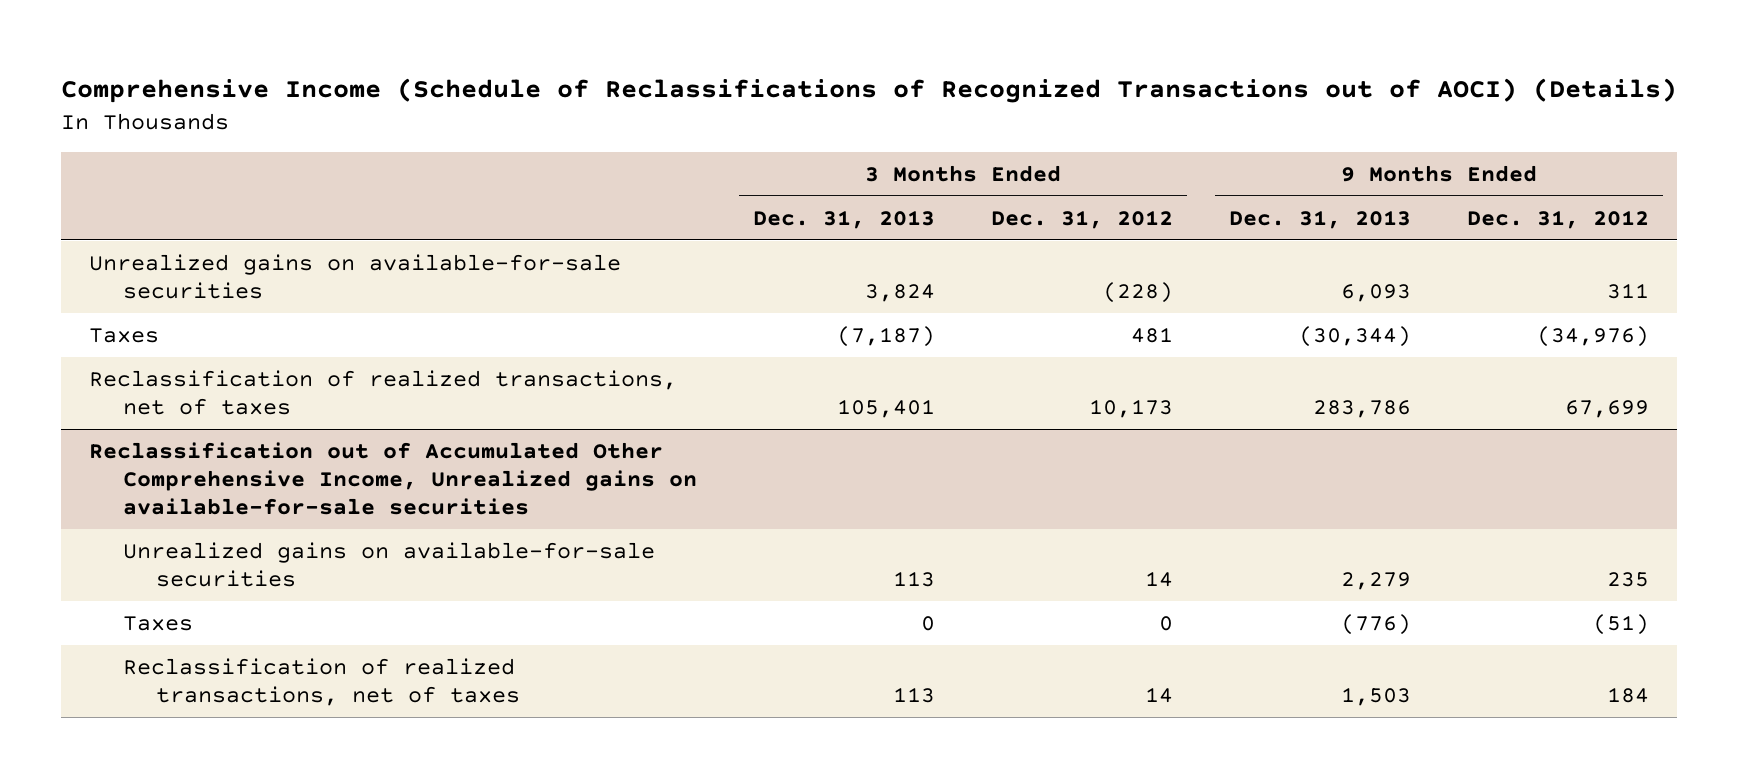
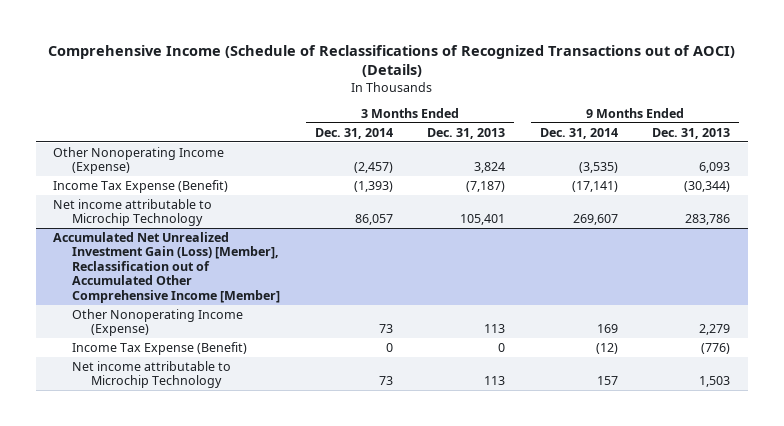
- | 3 Months Ended Dec. 31, 2013 | 3 Months Ended Dec. 31, 2012 | 9 Months Ended Dec. 31, 2013 | 9 Months Ended Dec. 31, 2012
+ | 3 Months Ended Dec. 31, 2014 | 3 Months Ended Dec. 31, 2013 | 9 Months Ended Dec. 31, 2014 | 9 Months Ended Dec. 31, 2013
- Unrealized gains on available-for-sale securities | 3,824 | (228) | 6,093 | 311
- Taxes | (7,187) | 481 | (30,344) | (34,976)
- Reclassification of realized transactions, net of taxes | 105,401 | 10,173 | 283,786 | 67,699
- Reclassification out of Accumulated Other Comprehensive Income, Unrealized gains on available-for-sale securities
- Unrealized gains on available-for-sale securities | 113 | 14 | 2,279 | 235
- Taxes | 0 | 0 | (776) | (51)
- Reclassification of realized transactions, net of taxes | 113 | 14 | 1,503 | 184
+ Other Nonoperating Income (Expense) | (2,457) | 3,824 | (3,535) | 6,093
+ Income Tax Expense (Benefit) | (1,393) | (7,187) | (17,141) | (30,344)
+ Net income attributable to Microchip Technology | 86,057 | 105,401 | 269,607 | 283,786
+ Accumulated Net Unrealized Investment Gain (Loss) [Member], Reclassification out of Accumulated Other Comprehensive Income [Member]
+ Other Nonoperating Income (Expense) | 73 | 113 | 169 | 2,279
+ Income Tax Expense (Benefit) | 0 | 0 | (12) | (776)
+ Net income attributable to Microchip Technology | 73 | 113 | 157 | 1,503

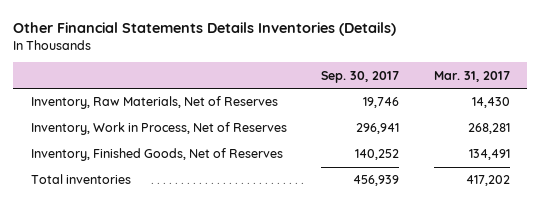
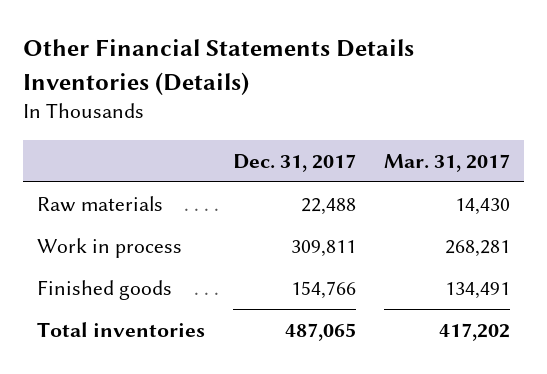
- | Sep. 30, 2017 | Mar. 31, 2017
+ | Dec. 31, 2017 | Mar. 31, 2017
- Inventory, Raw Materials, Net of Reserves | 19,746 | 14,430
- Inventory, Work in Process, Net of Reserves | 296,941 | 268,281
- Inventory, Finished Goods, Net of Reserves | 140,252 | 134,491
+ Raw materials | 22,488 | 14,430
+ Work in process | 309,811 | 268,281
+ Finished goods | 154,766 | 134,491

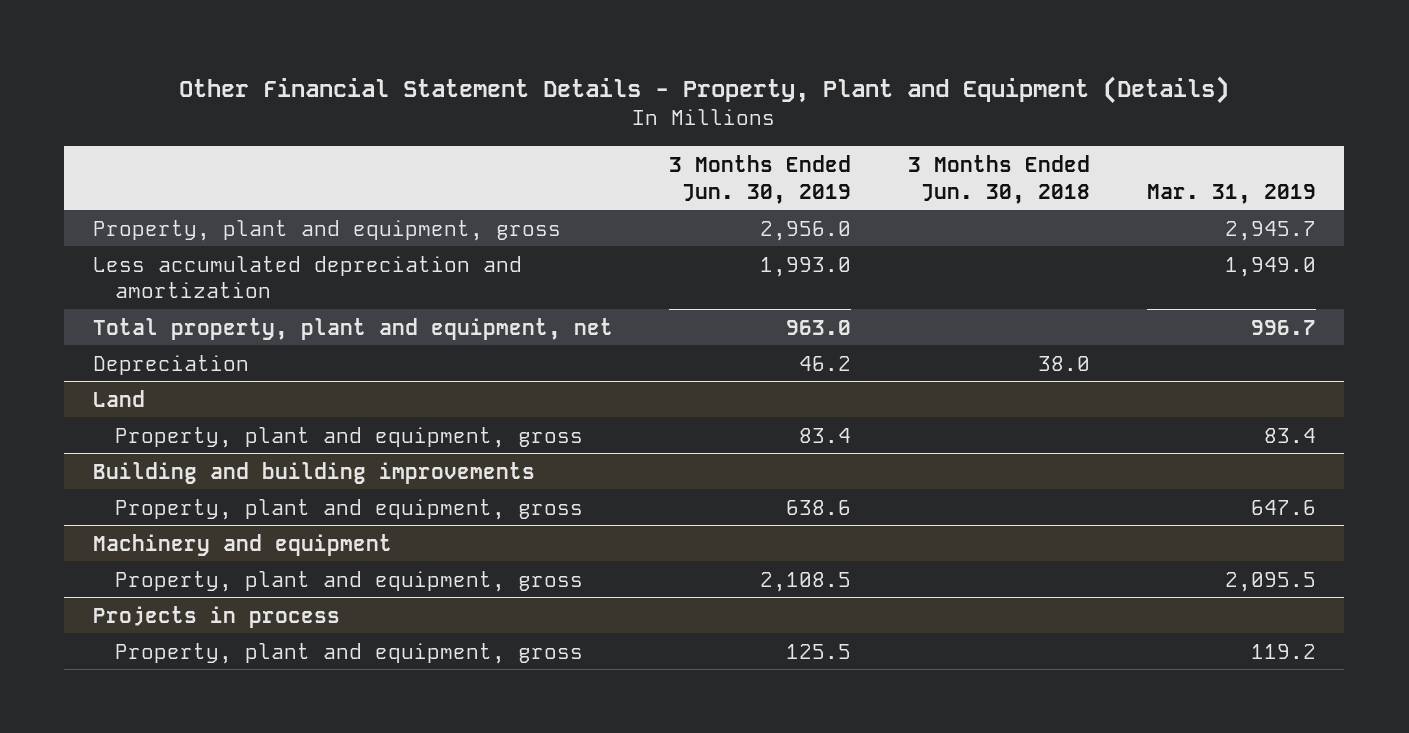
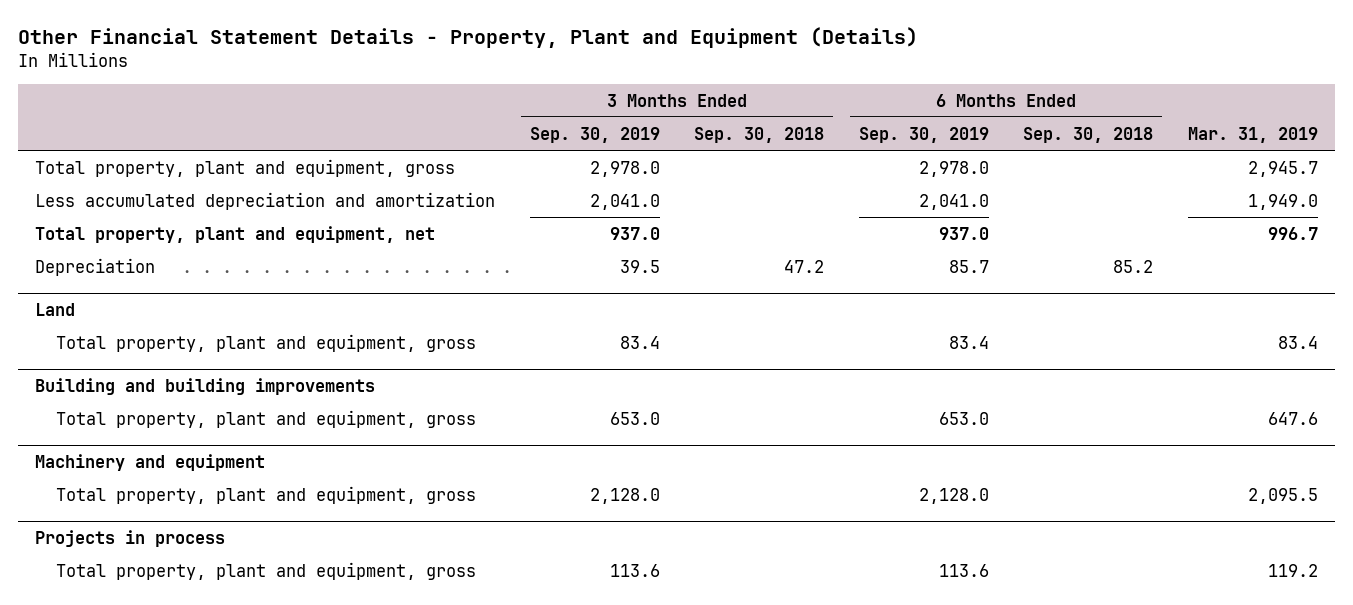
- | 3 Months Ended Jun. 30, 2019 | 3 Months Ended Jun. 30, 2018 | Mar. 31, 2019
+ | 3 Months Ended Sep. 30, 2019 | 3 Months Ended Sep. 30, 2018 | 6 Months Ended Sep. 30, 2019 | 6 Months Ended Sep. 30, 2018 | Mar. 31, 2019
- Property, plant and equipment, gross | 2,956.0 | | 2,945.7
+ Total property, plant and equipment, gross | 2,978.0 | | 2,978.0 | | 2,945.7
@ Land
- Property, plant and equipment, gross | 83.4 | | 83.4
+ Total property, plant and equipment, gross | 83.4 | | 83.4 | | 83.4
@ Building and building improvements
- Property, plant and equipment, gross | 638.6 | | 647.6
+ Total property, plant and equipment, gross | 653.0 | | 653.0 | | 647.6
@ Machinery and equipment
- Property, plant and equipment, gross | 2,108.5 | | 2,095.5
+ Total property, plant and equipment, gross | 2,128.0 | | 2,128.0 | | 2,095.5
@ Projects in process
- Property, plant and equipment, gross | 125.5 | | 119.2
+ Total property, plant and equipment, gross | 113.6 | | 113.6 | | 119.2

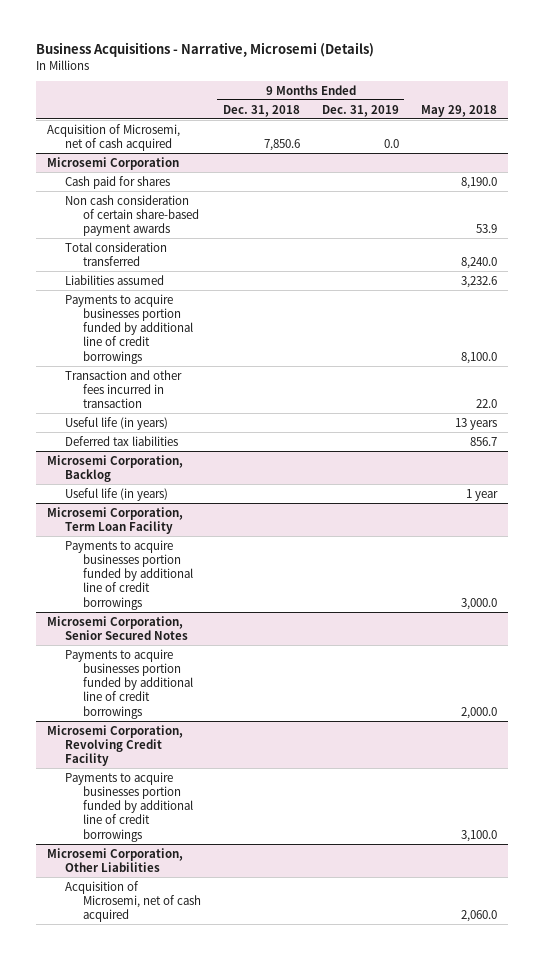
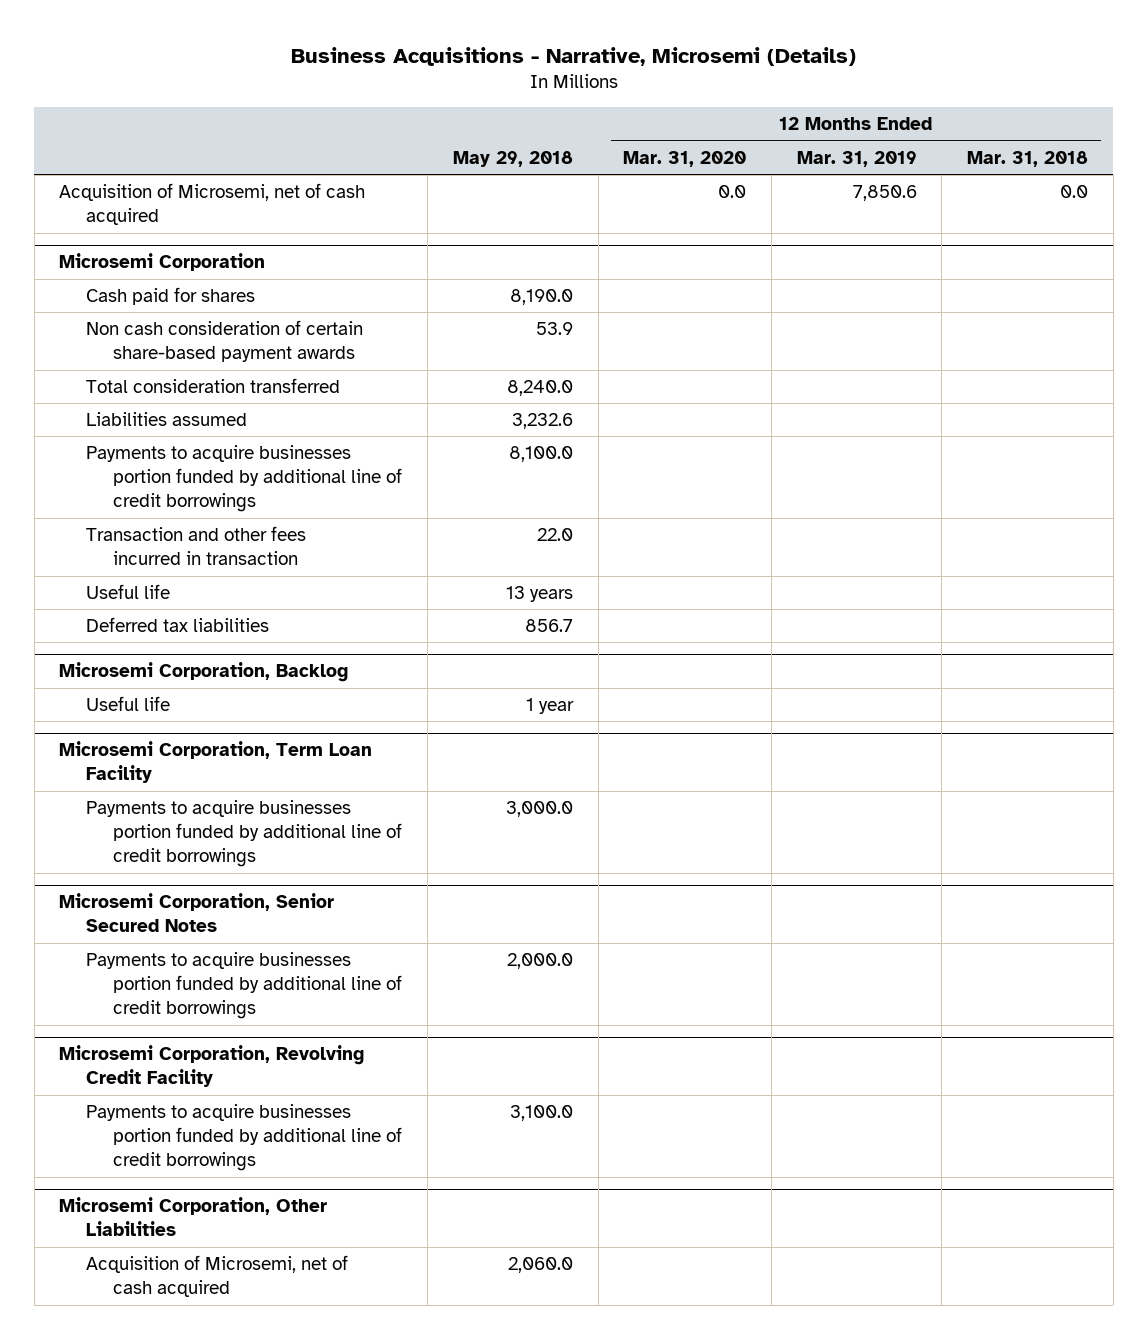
- | 9 Months Ended Dec. 31, 2018 | 9 Months Ended Dec. 31, 2019 | May 29, 2018
+ | May 29, 2018 | 12 Months Ended Mar. 31, 2020 | 12 Months Ended Mar. 31, 2019 | 12 Months Ended Mar. 31, 2018
@ Microsemi Corporation
- Useful life (in years) | | | 13 years
+ Useful life | 13 years | | |
@ Microsemi Corporation, Backlog
- Useful life (in years) | | | 1 year
+ Useful life | 1 year | | |

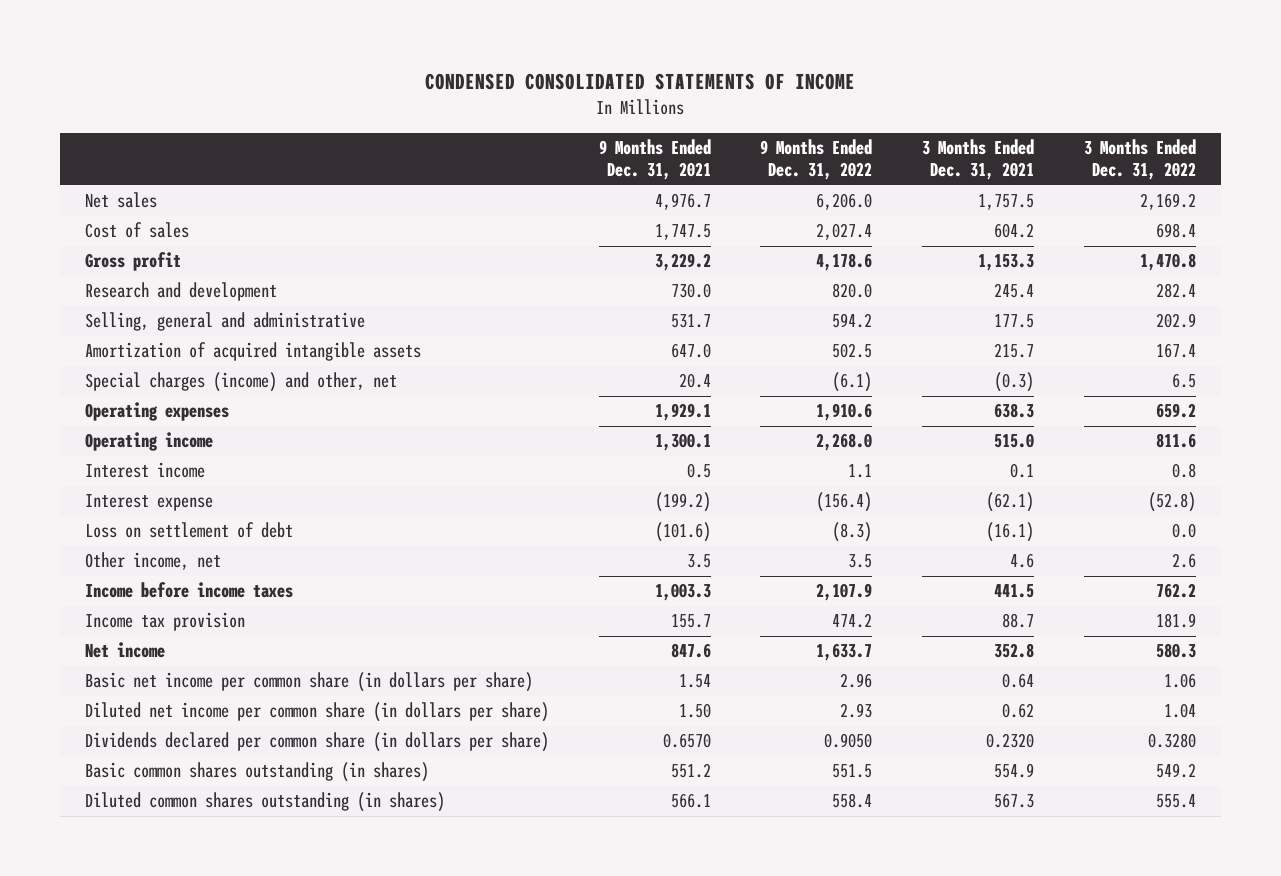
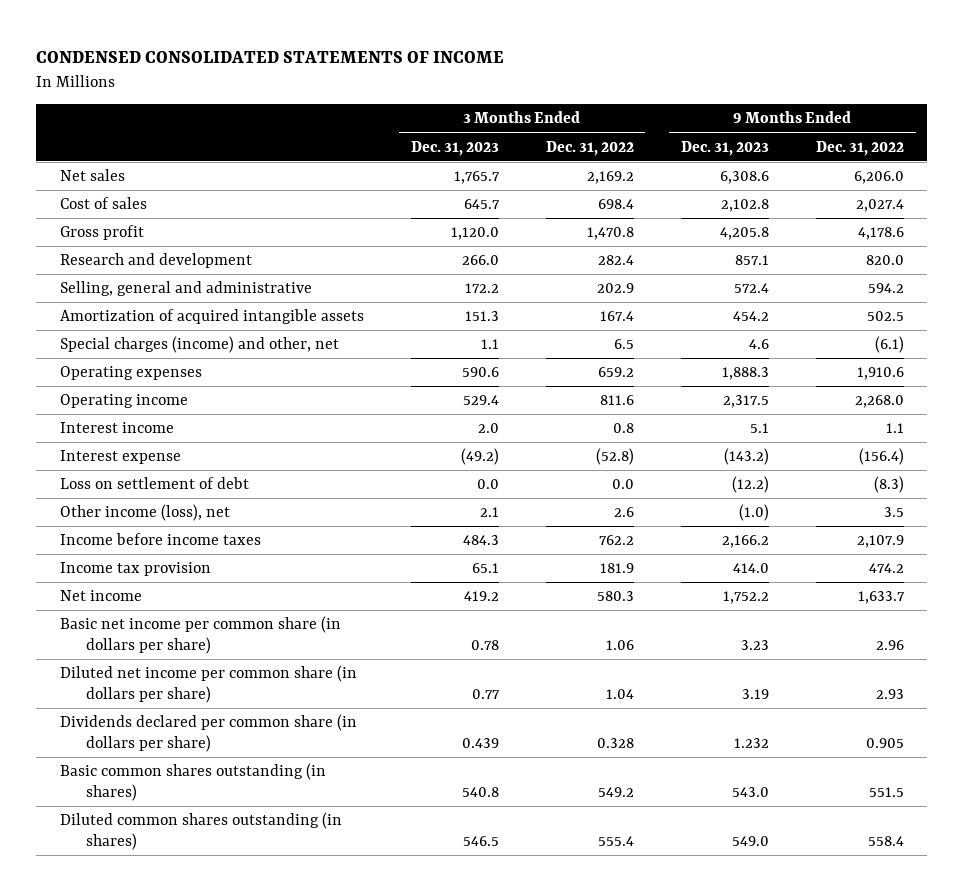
- | 9 Months Ended Dec. 31, 2021 | 9 Months Ended Dec. 31, 2022 | 3 Months Ended Dec. 31, 2021 | 3 Months Ended Dec. 31, 2022
+ | 3 Months Ended Dec. 31, 2023 | 3 Months Ended Dec. 31, 2022 | 9 Months Ended Dec. 31, 2023 | 9 Months Ended Dec. 31, 2022
- Other income, net | 3.5 | 3.5 | 4.6 | 2.6
+ Other income (loss), net | 2.1 | 2.6 | (1.0) | 3.5
- Dividends declared per common share (in dollars per share) | 0.6570 | 0.9050 | 0.2320 | 0.3280
+ Dividends declared per common share (in dollars per share) | 0.439 | 0.328 | 1.232 | 0.905

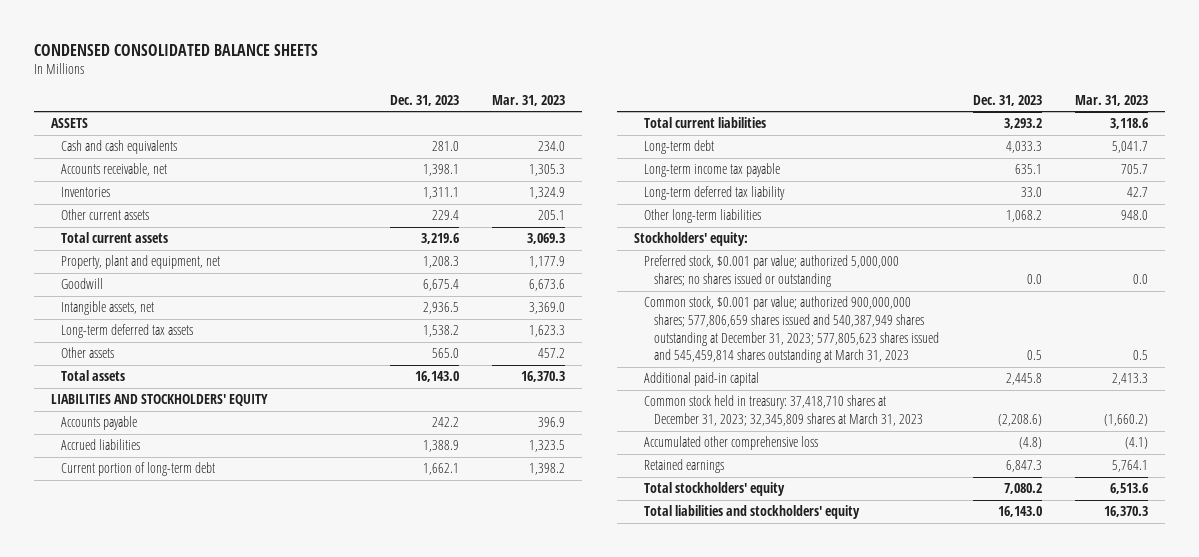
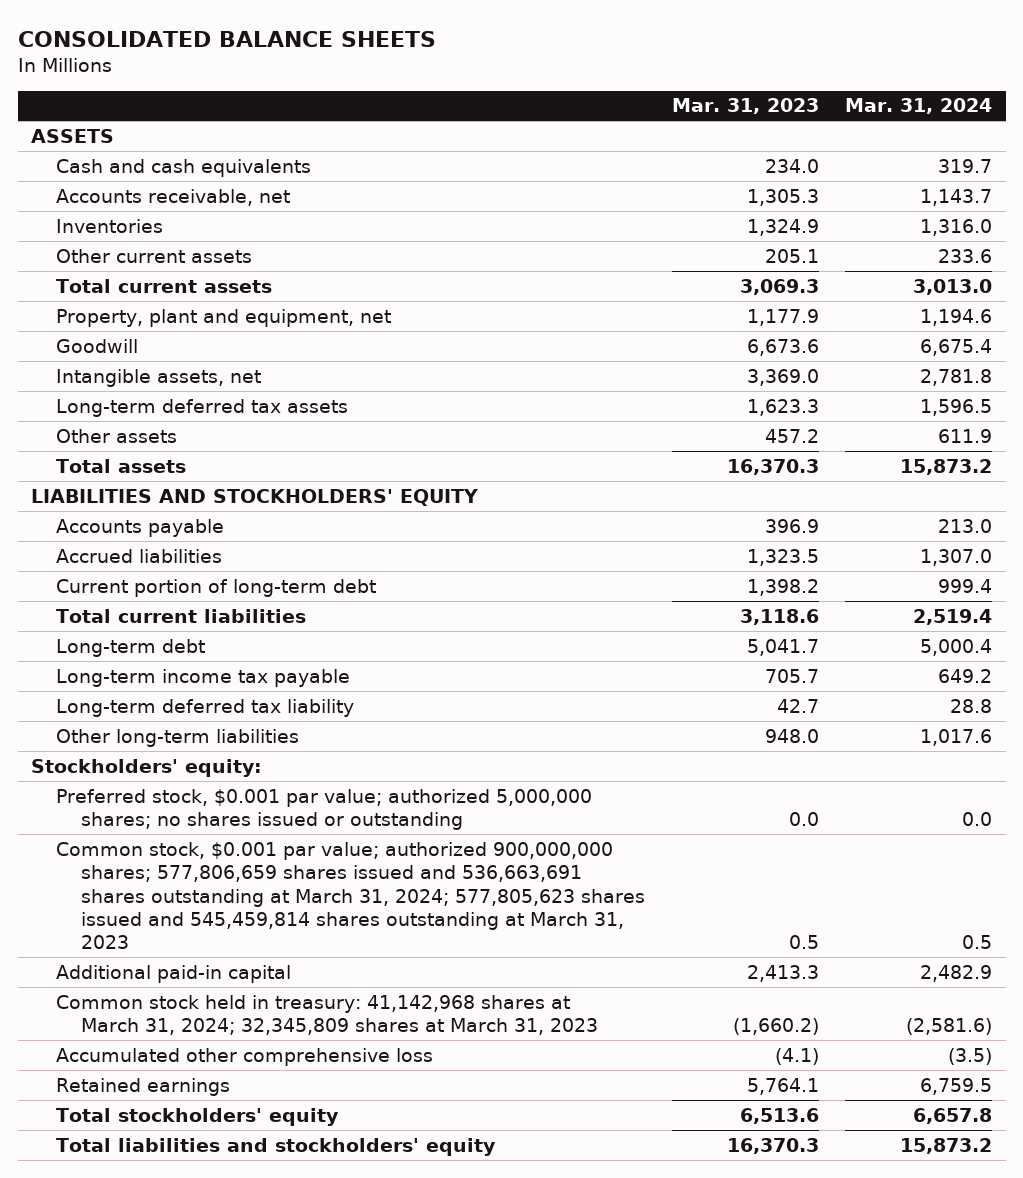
- CONDENSED CONSOLIDATED BALANCE SHEETS
+ CONSOLIDATED BALANCE SHEETS
- | Dec. 31, 2023 | Mar. 31, 2023
+ | Mar. 31, 2023 | Mar. 31, 2024
- Common stock, $0.001 par value; authorized 900,000,000 shares; 577,806,659 shares issued and 540,387,949 shares outstanding at December 31, 2023; 577,805,623 shares issued and 545,459,814 shares outstanding at March 31, 2023 | 0.5 | 0.5
+ Common stock, $0.001 par value; authorized 900,000,000 shares; 577,806,659 shares issued and 536,663,691 shares outstanding at March 31, 2024; 577,805,623 shares issued and 545,459,814 shares outstanding at March 31, 2023 | 0.5 | 0.5
- Common stock held in treasury: 37,418,710 shares at December 31, 2023; 32,345,809 shares at March 31, 2023 | (2,208.6) | (1,660.2)
+ Common stock held in treasury: 41,142,968 shares at March 31, 2024; 32,345,809 shares at March 31, 2023 | (1,660.2) | (2,581.6)

